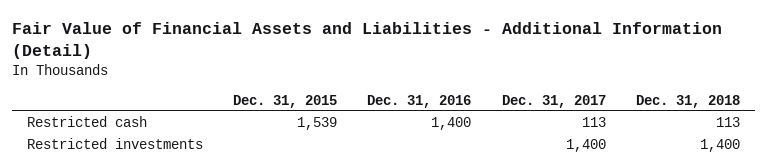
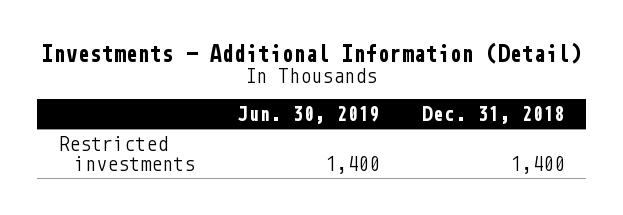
- Fair Value of Financial Assets and Liabilities - Additional Information (Detail)
+ Investments - Additional Information (Detail)
- | Dec. 31, 2015 | Dec. 31, 2016 | Dec. 31, 2017 | Dec. 31, 2018
+ | Jun. 30, 2019 | Dec. 31, 2018
- Restricted cash | 1,539 | 1,400 | 113 | 113

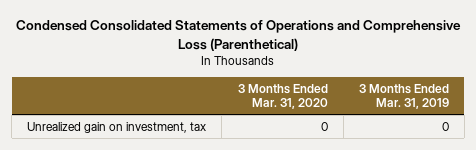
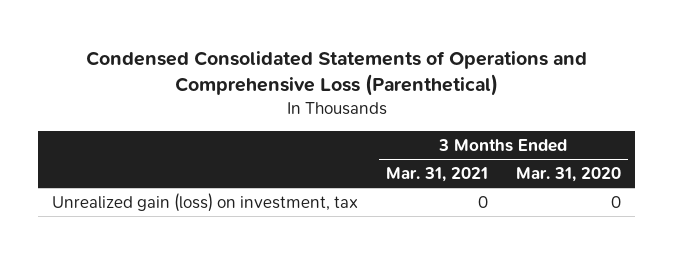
- | 3 Months Ended Mar. 31, 2020 | 3 Months Ended Mar. 31, 2019
+ | 3 Months Ended Mar. 31, 2021 | 3 Months Ended Mar. 31, 2020
- Unrealized gain on investment, tax | 0 | 0
+ Unrealized gain (loss) on investment, tax | 0 | 0

